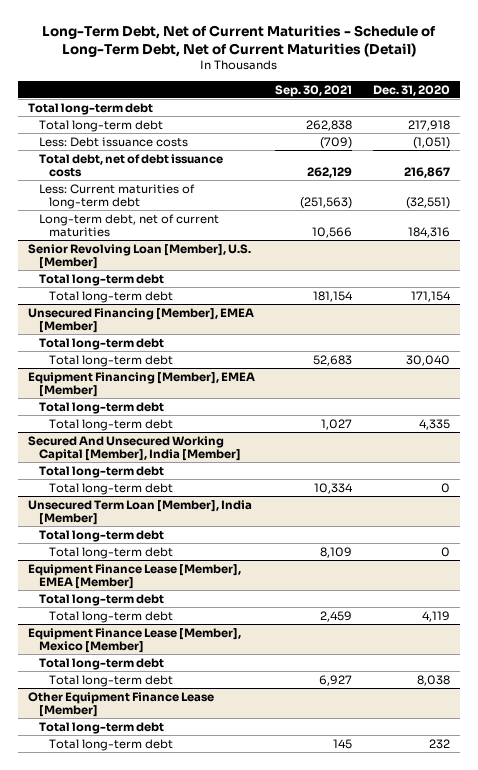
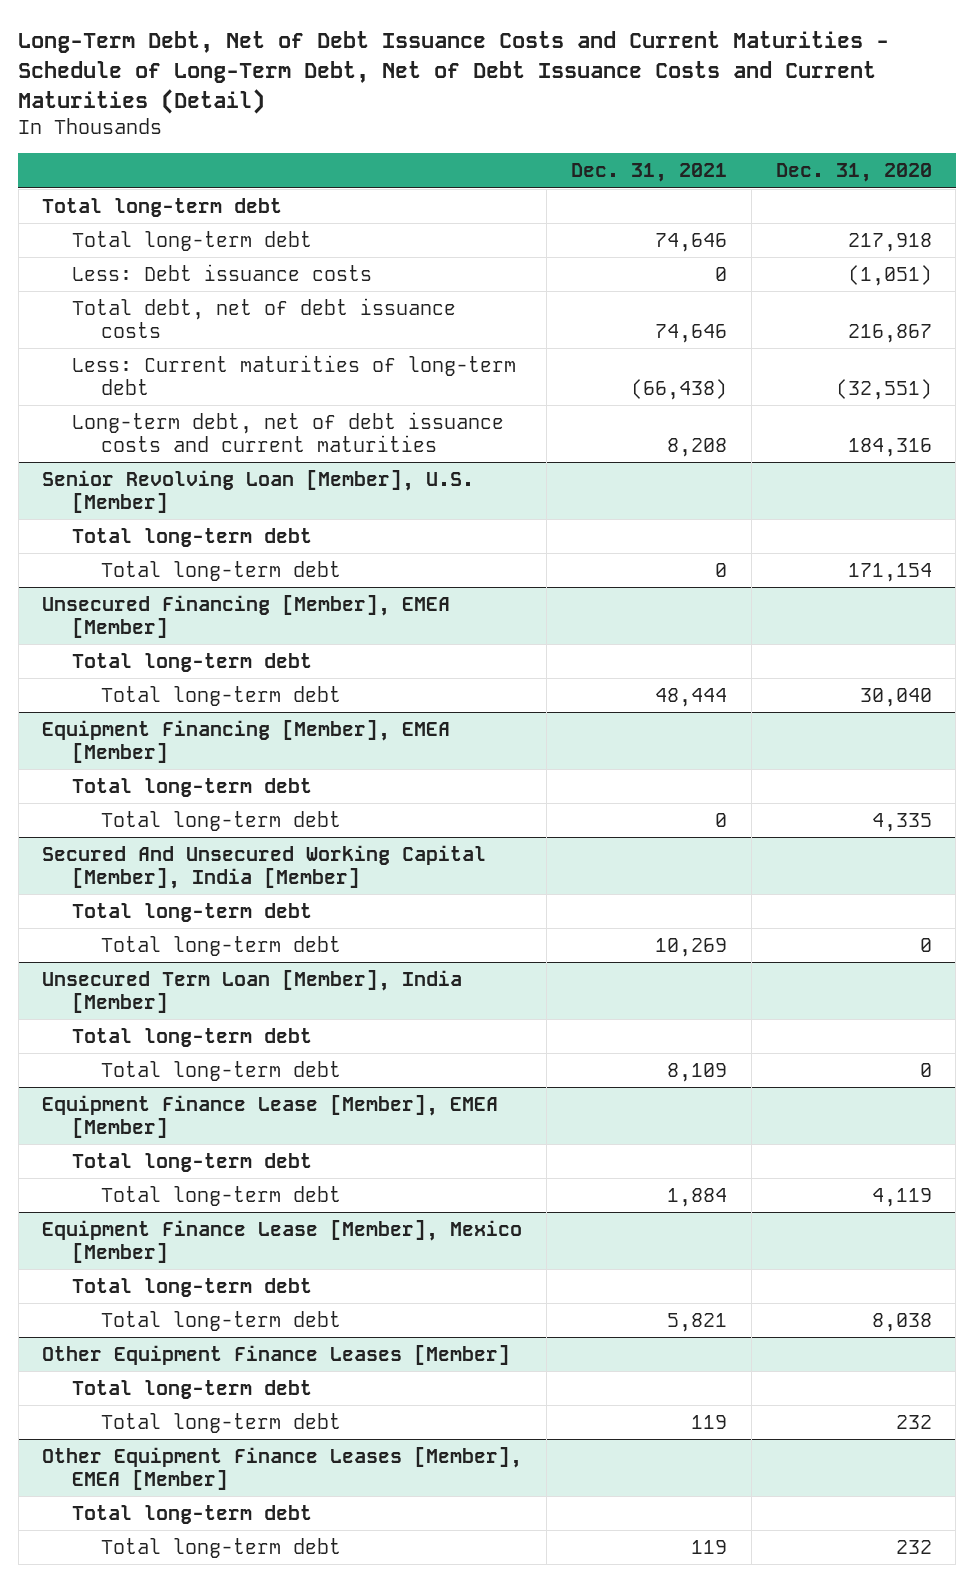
- Long-Term Debt, Net of Current Maturities - Schedule of Long-Term Debt, Net of Current Maturities (Detail)
+ Long-Term Debt, Net of Debt Issuance Costs and Current Maturities - Schedule of Long-Term Debt, Net of Debt Issuance Costs and Current Maturities (Detail)
- | Sep. 30, 2021 | Dec. 31, 2020
+ | Dec. 31, 2021 | Dec. 31, 2020
- Long-term debt, net of current maturities | 10,566 | 184,316
+ Long-term debt, net of debt issuance costs and current maturities | 8,208 | 184,316
- Other Equipment Finance Lease [Member]
+ Other Equipment Finance Leases [Member]
+ Other Equipment Finance Leases [Member], EMEA [Member]
+ Total long-term debt
+ Total long-term debt | 119 | 232

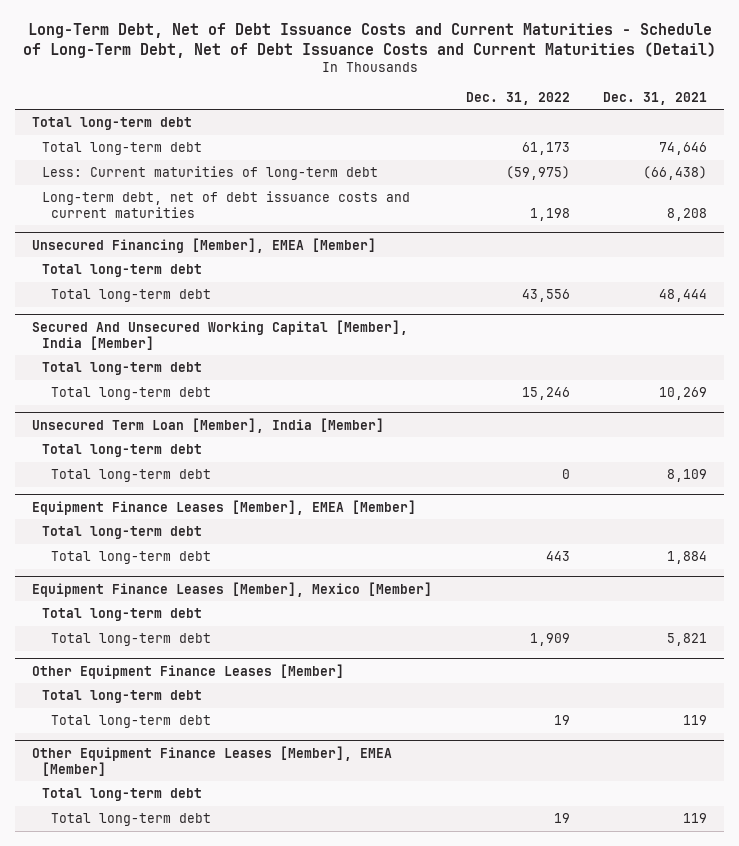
- | Dec. 31, 2021 | Dec. 31, 2020
+ | Dec. 31, 2022 | Dec. 31, 2021
- Less: Debt issuance costs | 0 | (1,051)
- Total debt, net of debt issuance costs | 74,646 | 216,867
- Senior Revolving Loan [Member], U.S. [Member]
- Total long-term debt
- Total long-term debt | 0 | 171,154
- Equipment Financing [Member], EMEA [Member]
- Total long-term debt
- Total long-term debt | 0 | 4,335
- Equipment Finance Lease [Member], EMEA [Member]
+ Equipment Finance Leases [Member], EMEA [Member]
- Equipment Finance Lease [Member], Mexico [Member]
+ Equipment Finance Leases [Member], Mexico [Member]

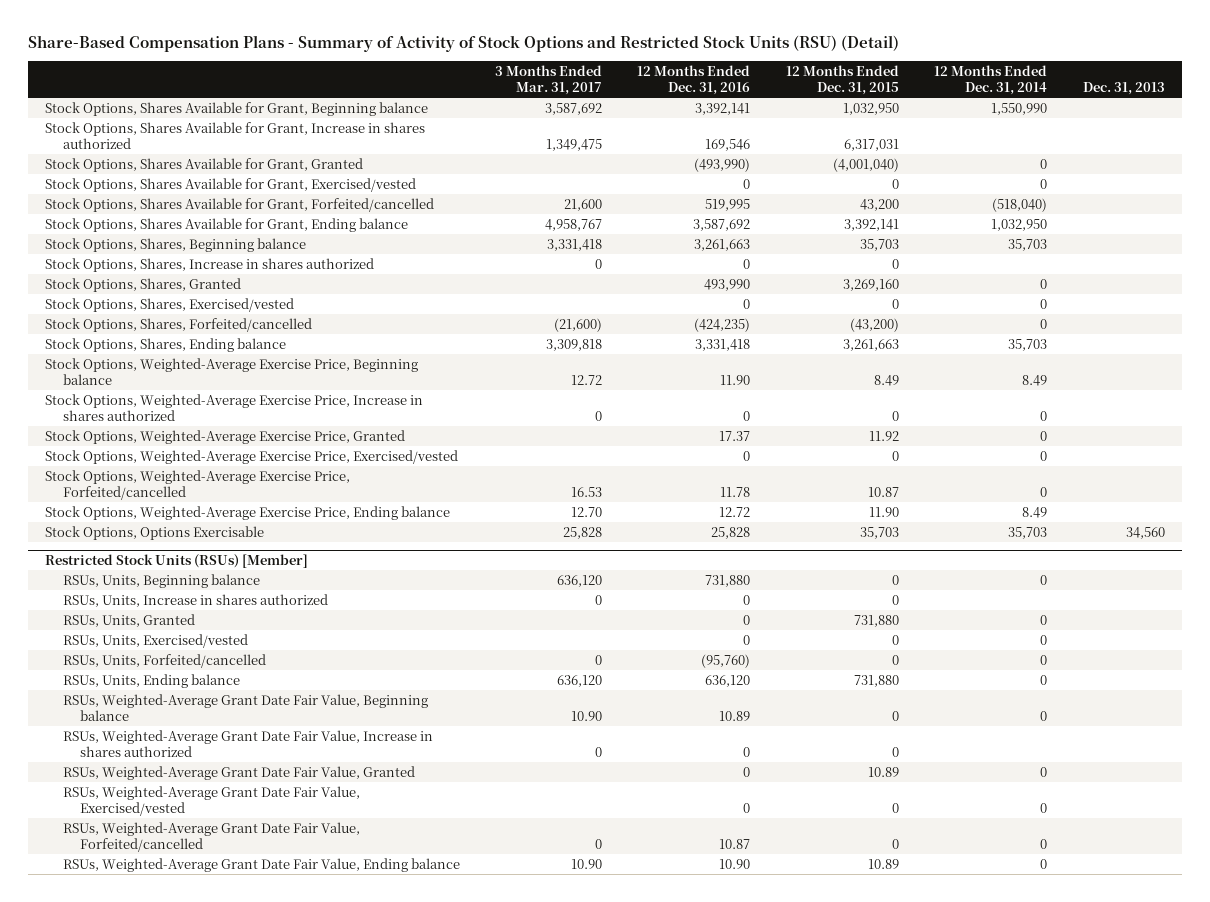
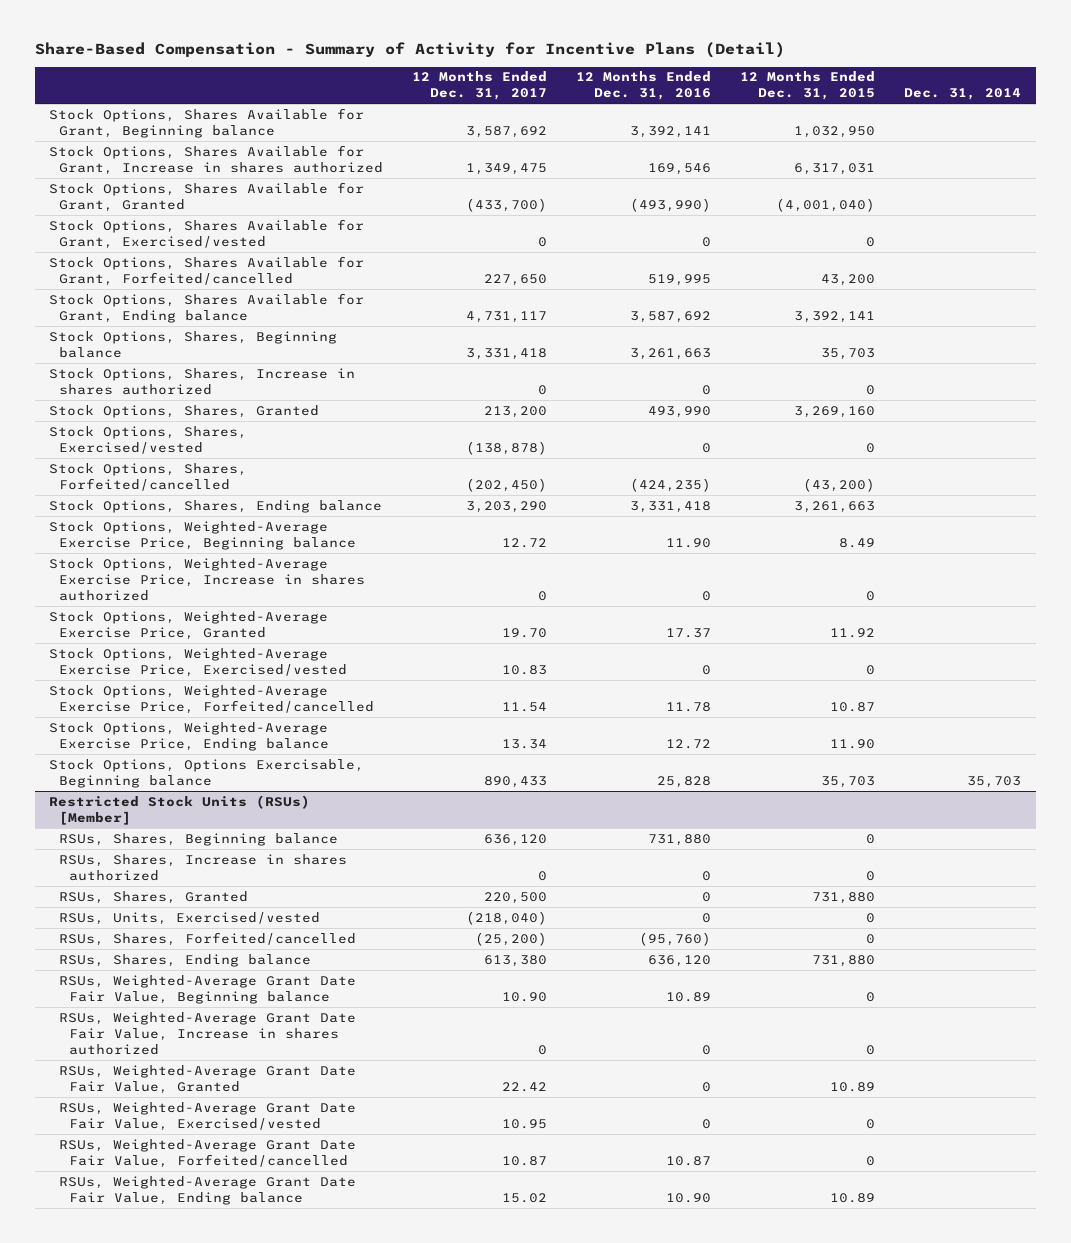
- Share-Based Compensation Plans - Summary of Activity of Stock Options and Restricted Stock Units (RSU) (Detail)
+ Share-Based Compensation - Summary of Activity for Incentive Plans (Detail)
- | 3 Months Ended Mar. 31, 2017 | 12 Months Ended Dec. 31, 2016 | 12 Months Ended Dec. 31, 2015 | 12 Months Ended Dec. 31, 2014 | Dec. 31, 2013
+ | 12 Months Ended Dec. 31, 2017 | 12 Months Ended Dec. 31, 2016 | 12 Months Ended Dec. 31, 2015 | Dec. 31, 2014
- Stock Options, Options Exercisable | 25,828 | 25,828 | 35,703 | 35,703 | 34,560
+ Stock Options, Options Exercisable, Beginning balance | 890,433 | 25,828 | 35,703 | 35,703
@ Restricted Stock Units (RSUs) [Member]
- RSUs, Units, Beginning balance | 636,120 | 731,880 | 0 | 0 |
- RSUs, Units, Increase in shares authorized | 0 | 0 | 0 | |
- RSUs, Units, Granted | | 0 | 731,880 | 0 |
+ RSUs, Shares, Beginning balance | 636,120 | 731,880 | 0 |
+ RSUs, Shares, Increase in shares authorized | 0 | 0 | 0 |
+ RSUs, Shares, Granted | 220,500 | 0 | 731,880 |
- RSUs, Units, Forfeited/cancelled | 0 | (95,760) | 0 | 0 |
- RSUs, Units, Ending balance | 636,120 | 636,120 | 731,880 | 0 |
+ RSUs, Shares, Forfeited/cancelled | (25,200) | (95,760) | 0 |
+ RSUs, Shares, Ending balance | 613,380 | 636,120 | 731,880 |

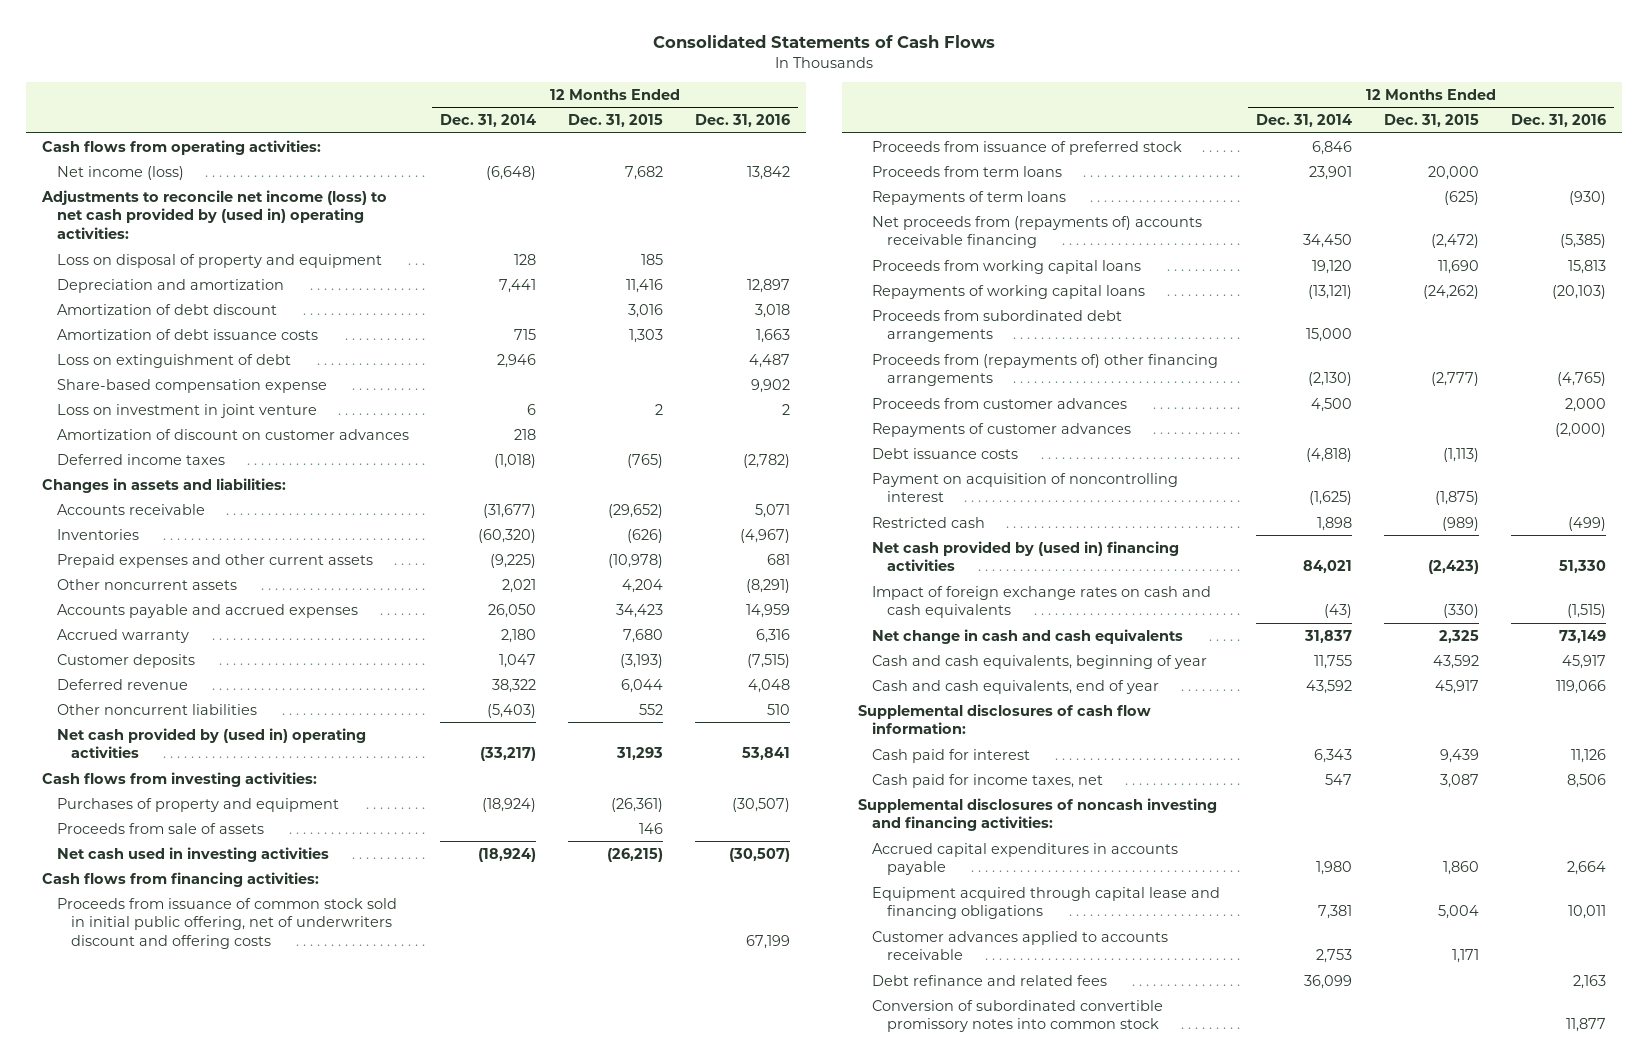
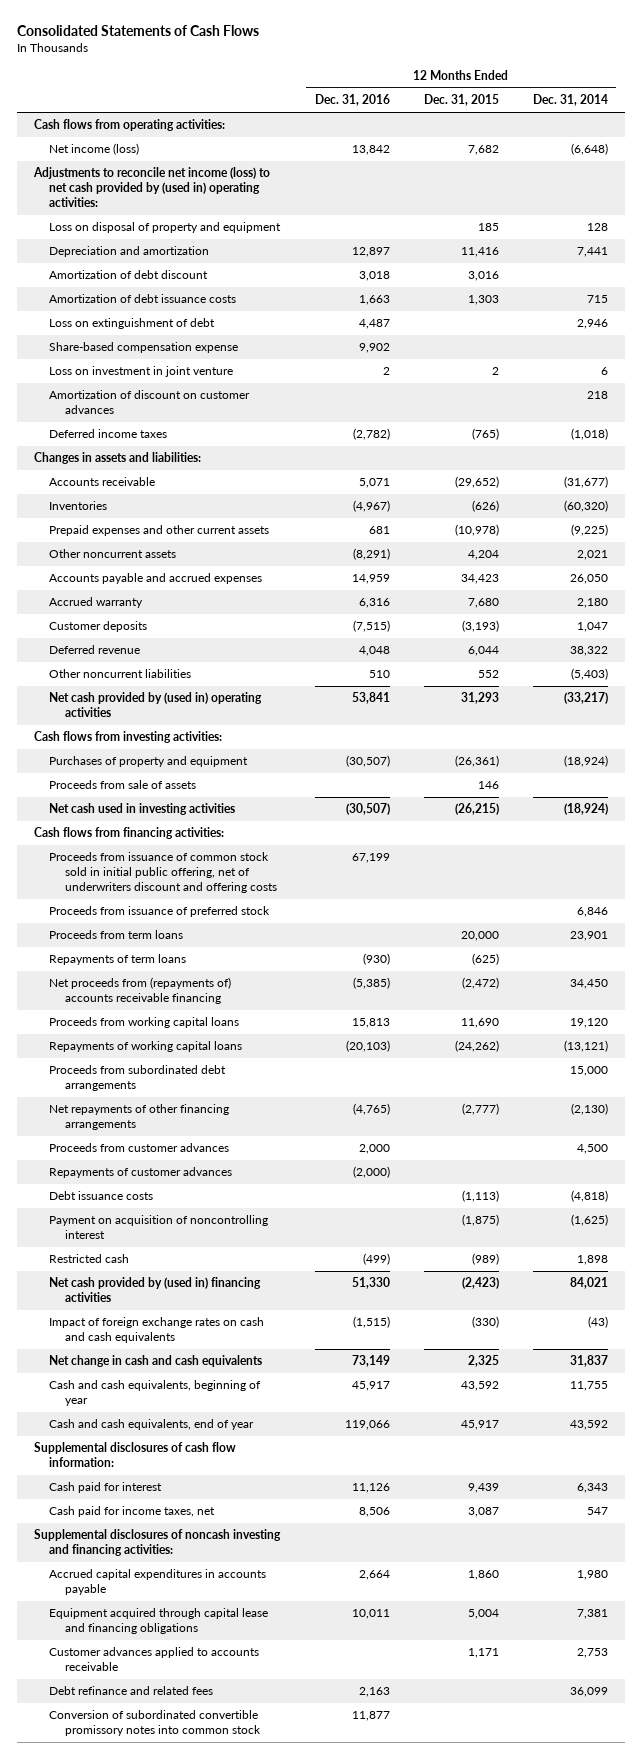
- | 12 Months Ended Dec. 31, 2014 | 12 Months Ended Dec. 31, 2015 | 12 Months Ended Dec. 31, 2016
+ | 12 Months Ended Dec. 31, 2016 | 12 Months Ended Dec. 31, 2015 | 12 Months Ended Dec. 31, 2014
- Proceeds from (repayments of) other financing arrangements | (2,130) | (2,777) | (4,765)
+ Net repayments of other financing arrangements | (4,765) | (2,777) | (2,130)

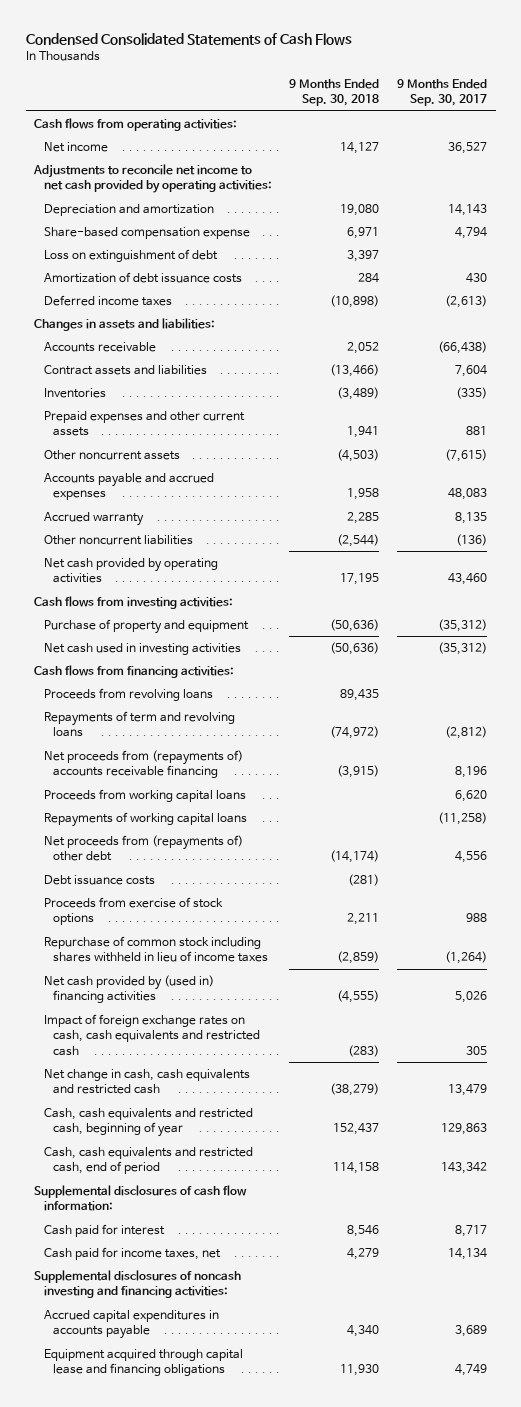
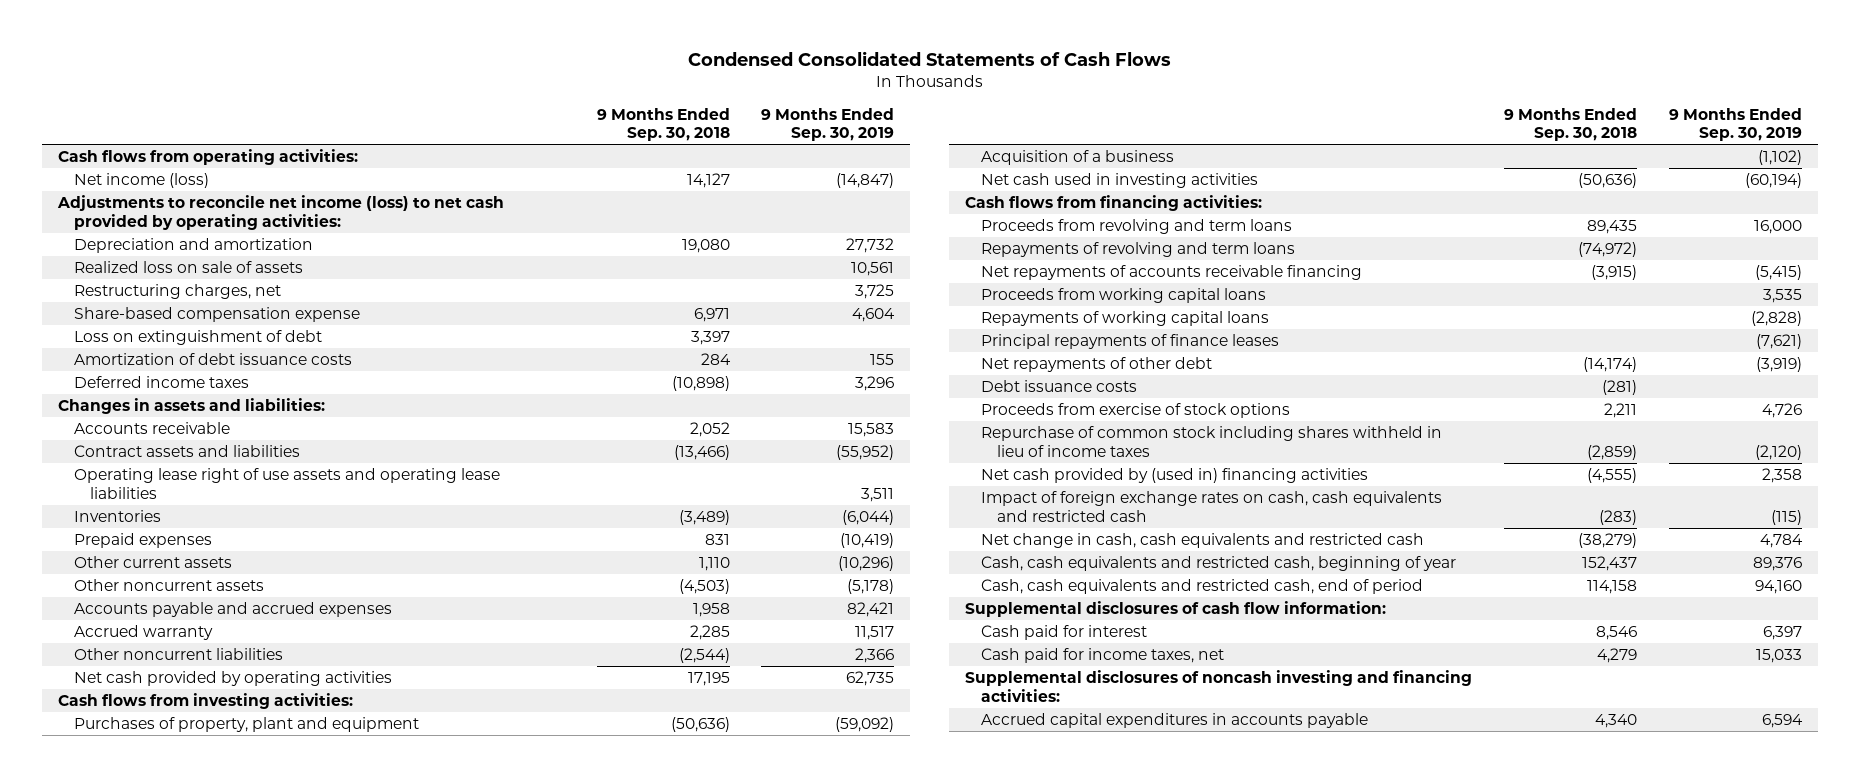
- | 9 Months Ended Sep. 30, 2018 | 9 Months Ended Sep. 30, 2017
+ | 9 Months Ended Sep. 30, 2018 | 9 Months Ended Sep. 30, 2019
- Net income | 14,127 | 36,527
- Adjustments to reconcile net income to net cash provided by operating activities:
+ Net income (loss) | 14,127 | (14,847)
+ Adjustments to reconcile net income (loss) to net cash provided by operating activities:
+ Realized loss on sale of assets | | 10,561
+ Restructuring charges, net | | 3,725
+ Operating lease right of use assets and operating lease liabilities | | 3,511
- Prepaid expenses and other current assets | 1,941 | 881
+ Prepaid expenses | 831 | (10,419)
+ Other current assets | 1,110 | (10,296)
- Purchase of property and equipment | (50,636) | (35,312)
+ Purchases of property, plant and equipment | (50,636) | (59,092)
+ Acquisition of a business | | (1,102)
- Proceeds from revolving loans | 89,435 |
- Repayments of term and revolving loans | (74,972) | (2,812)
- Net proceeds from (repayments of) accounts receivable financing | (3,915) | 8,196
+ Proceeds from revolving and term loans | 89,435 | 16,000
+ Repayments of revolving and term loans | (74,972) |
+ Net repayments of accounts receivable financing | (3,915) | (5,415)
- Net proceeds from (repayments of) other debt | (14,174) | 4,556
+ Principal repayments of finance leases | | (7,621)
+ Net repayments of other debt | (14,174) | (3,919)
- Equipment acquired through capital lease and financing obligations | 11,930 | 4,749

